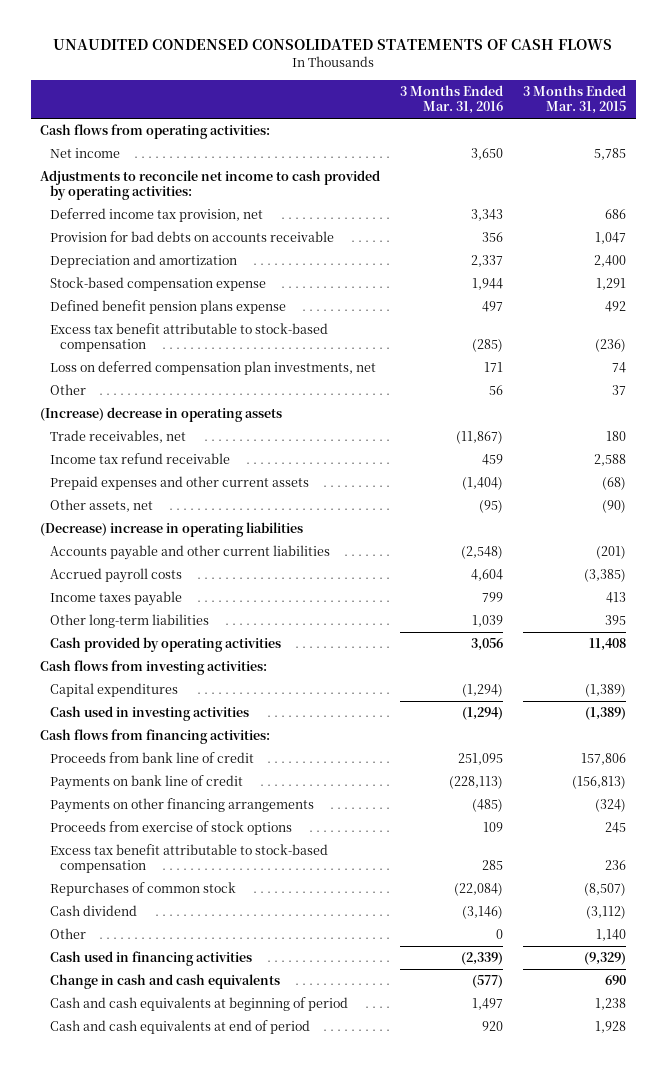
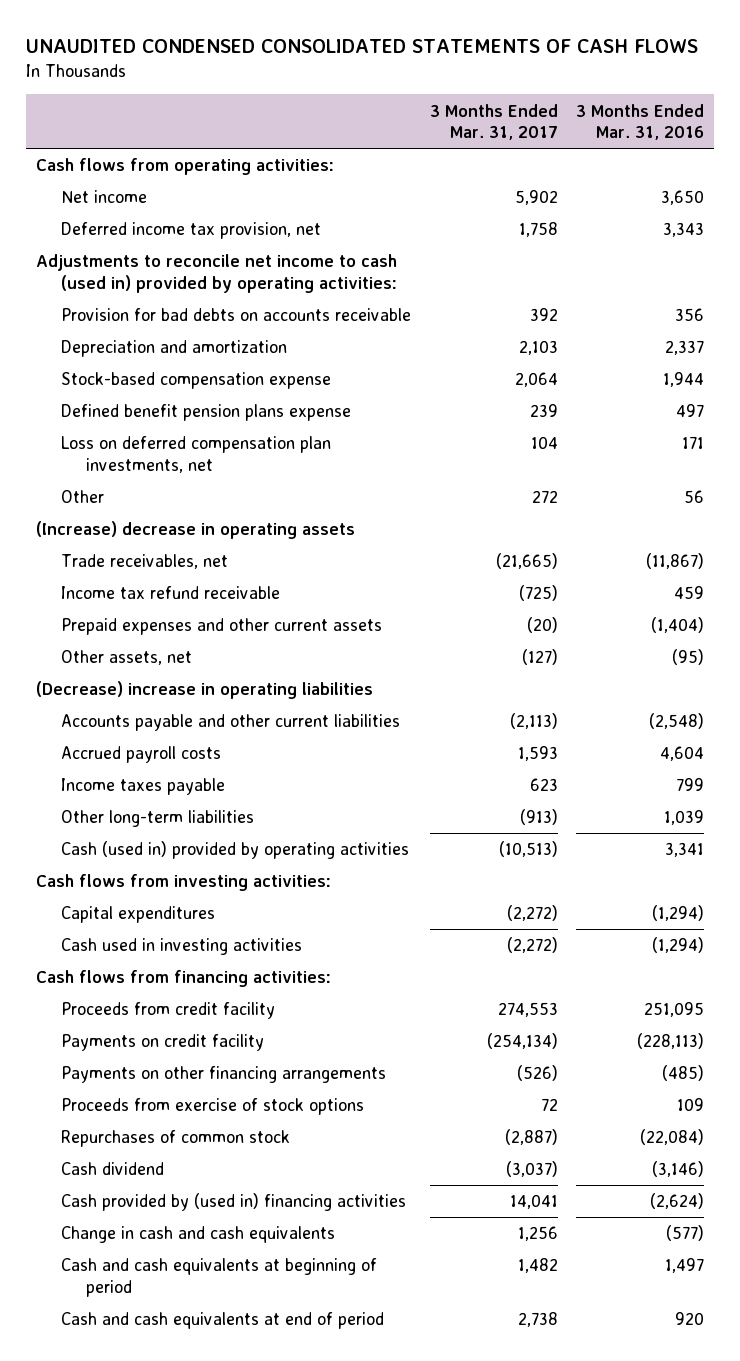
- | 3 Months Ended Mar. 31, 2016 | 3 Months Ended Mar. 31, 2015
+ | 3 Months Ended Mar. 31, 2017 | 3 Months Ended Mar. 31, 2016
- Adjustments to reconcile net income to cash provided by operating activities:
+ Adjustments to reconcile net income to cash (used in) provided by operating activities:
- Excess tax benefit attributable to stock-based compensation | (285) | (236)
- Cash provided by operating activities | 3,056 | 11,408
+ Cash (used in) provided by operating activities | (10,513) | 3,341
- Proceeds from bank line of credit | 251,095 | 157,806
- Payments on bank line of credit | (228,113) | (156,813)
+ Proceeds from credit facility | 274,553 | 251,095
+ Payments on credit facility | (254,134) | (228,113)
- Excess tax benefit attributable to stock-based compensation | 285 | 236
- Other | 0 | 1,140
- Cash used in financing activities | (2,339) | (9,329)
+ Cash provided by (used in) financing activities | 14,041 | (2,624)

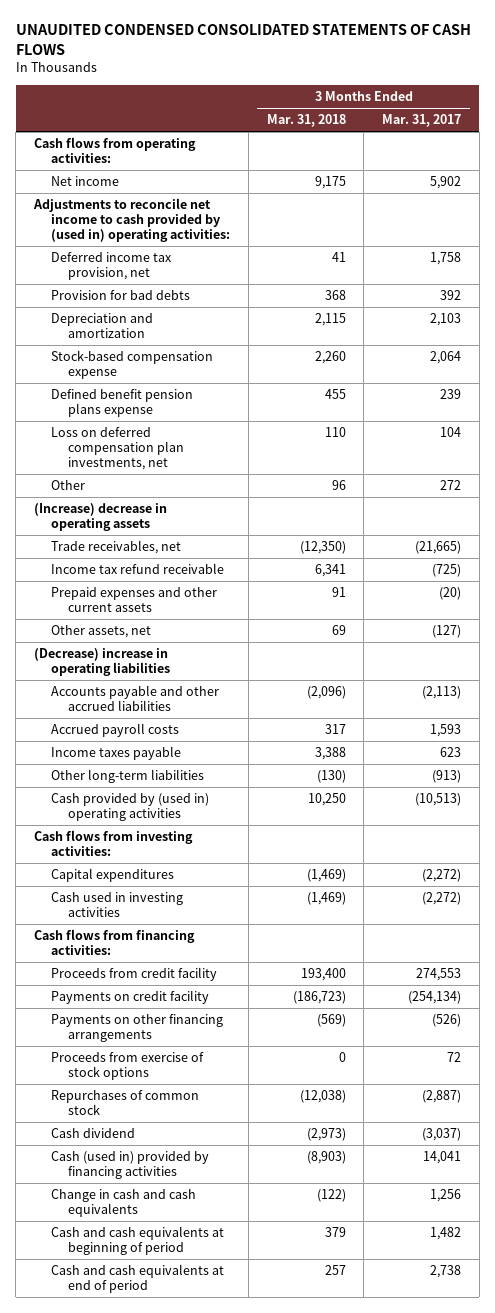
- | 3 Months Ended Mar. 31, 2017 | 3 Months Ended Mar. 31, 2016
+ | 3 Months Ended Mar. 31, 2018 | 3 Months Ended Mar. 31, 2017
+ Adjustments to reconcile net income to cash provided by (used in) operating activities:
- Adjustments to reconcile net income to cash (used in) provided by operating activities:
- Provision for bad debts on accounts receivable | 392 | 356
+ Provision for bad debts | 368 | 392
- Accounts payable and other current liabilities | (2,113) | (2,548)
+ Accounts payable and other accrued liabilities | (2,096) | (2,113)
- Cash (used in) provided by operating activities | (10,513) | 3,341
+ Cash provided by (used in) operating activities | 10,250 | (10,513)
- Cash provided by (used in) financing activities | 14,041 | (2,624)
+ Cash (used in) provided by financing activities | (8,903) | 14,041

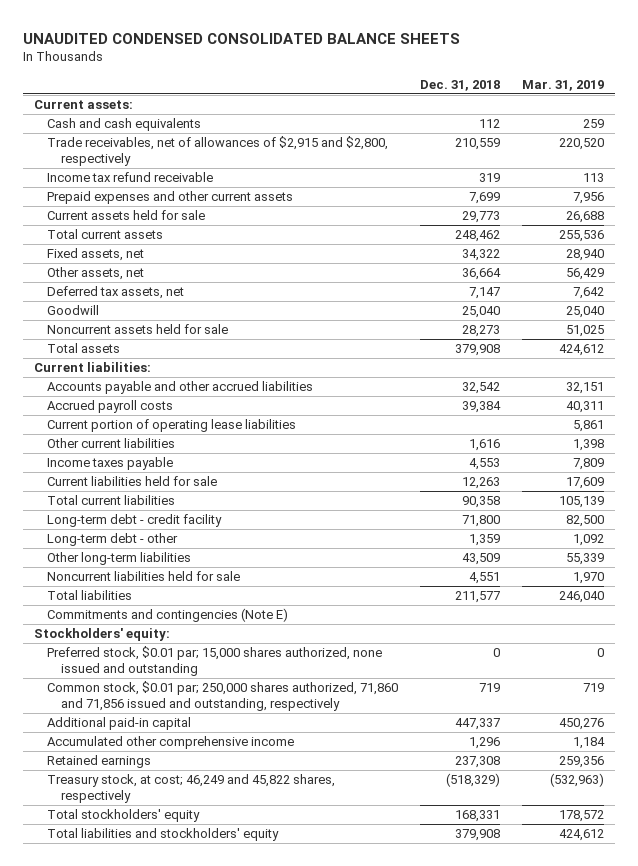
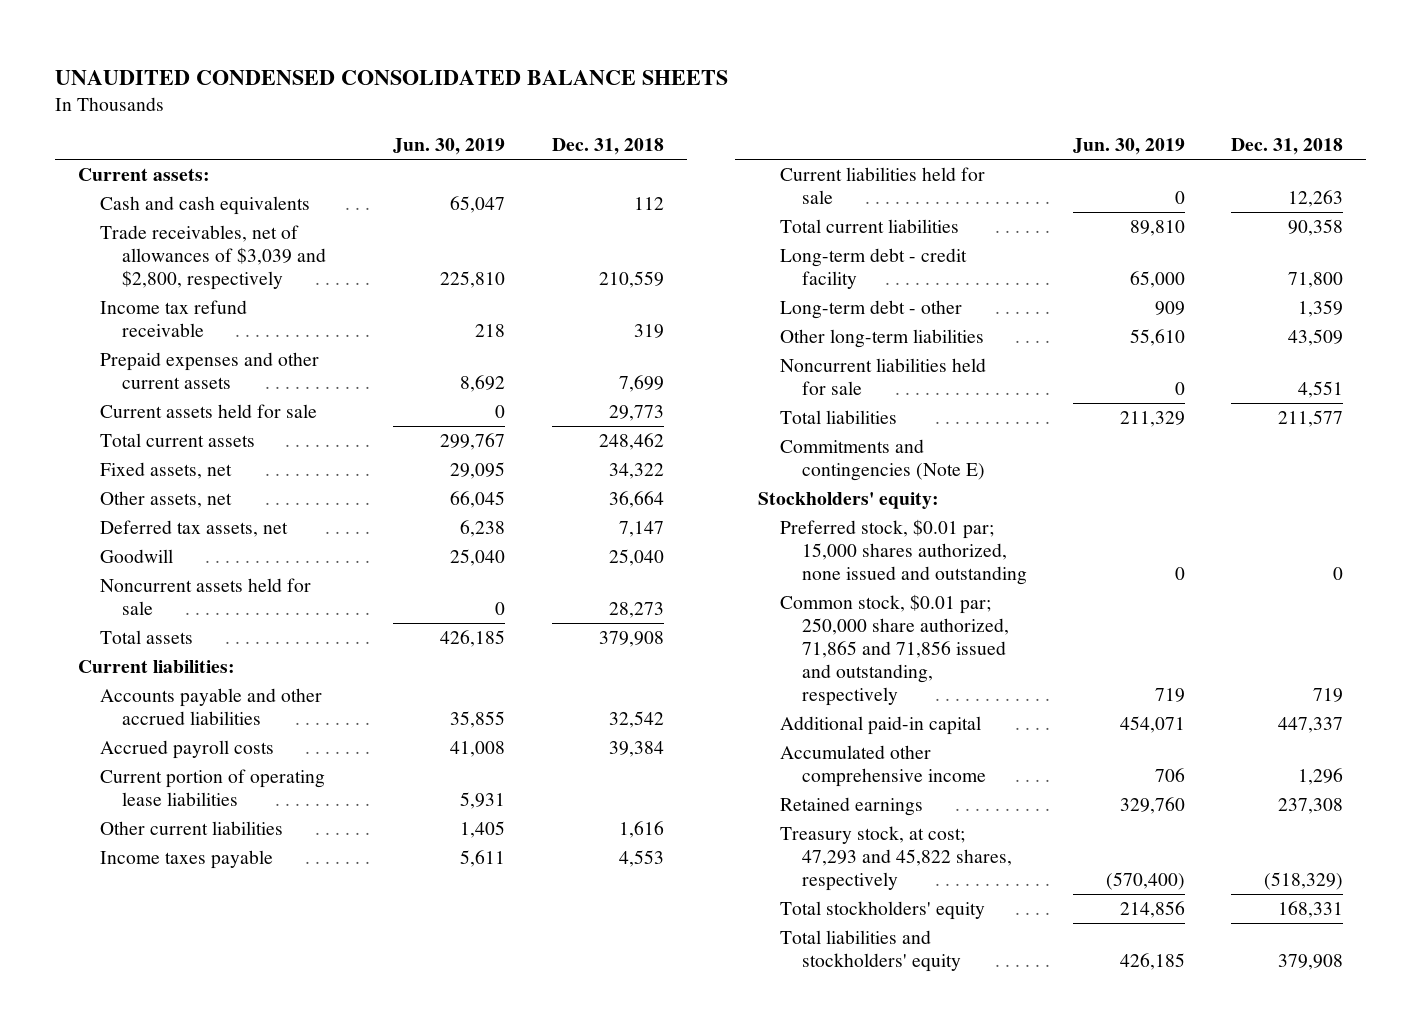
- | Dec. 31, 2018 | Mar. 31, 2019
+ | Jun. 30, 2019 | Dec. 31, 2018
- Trade receivables, net of allowances of $2,915 and $2,800, respectively | 210,559 | 220,520
+ Trade receivables, net of allowances of $3,039 and $2,800, respectively | 225,810 | 210,559
- Common stock, $0.01 par; 250,000 shares authorized, 71,860 and 71,856 issued and outstanding, respectively | 719 | 719
+ Common stock, $0.01 par; 250,000 share authorized, 71,865 and 71,856 issued and outstanding, respectively | 719 | 719
- Treasury stock, at cost; 46,249 and 45,822 shares, respectively | (518,329) | (532,963)
+ Treasury stock, at cost; 47,293 and 45,822 shares, respectively | (570,400) | (518,329)

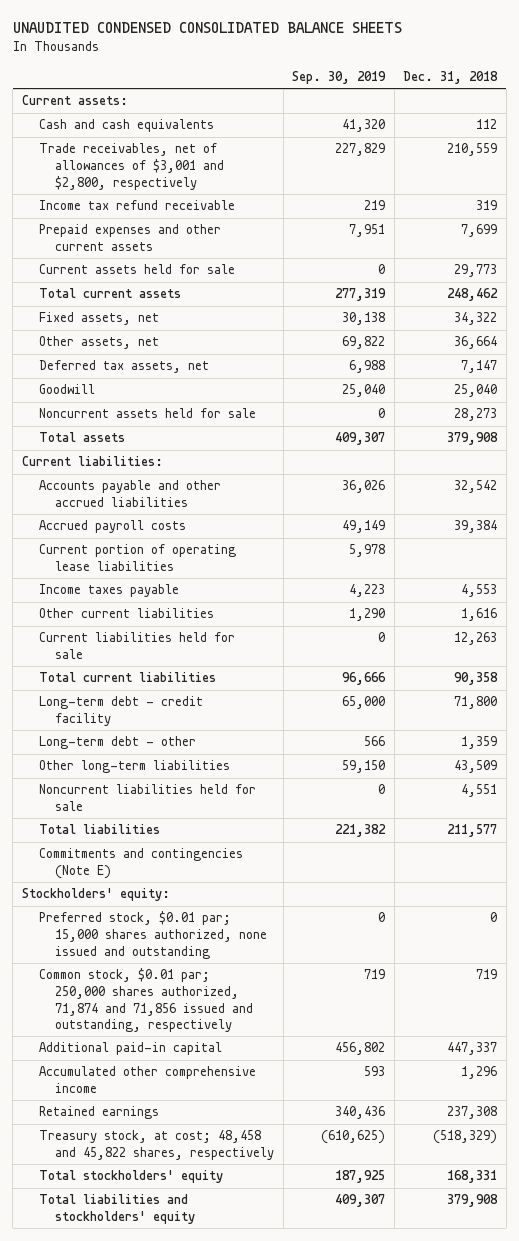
- | Jun. 30, 2019 | Dec. 31, 2018
+ | Sep. 30, 2019 | Dec. 31, 2018
- Trade receivables, net of allowances of $3,039 and $2,800, respectively | 225,810 | 210,559
+ Trade receivables, net of allowances of $3,001 and $2,800, respectively | 227,829 | 210,559
moved down: Other current liabilities | 1,290 | 1,616
- Common stock, $0.01 par; 250,000 share authorized, 71,865 and 71,856 issued and outstanding, respectively | 719 | 719
+ Common stock, $0.01 par; 250,000 shares authorized, 71,874 and 71,856 issued and outstanding, respectively | 719 | 719
- Treasury stock, at cost; 47,293 and 45,822 shares, respectively | (570,400) | (518,329)
+ Treasury stock, at cost; 48,458 and 45,822 shares, respectively | (610,625) | (518,329)

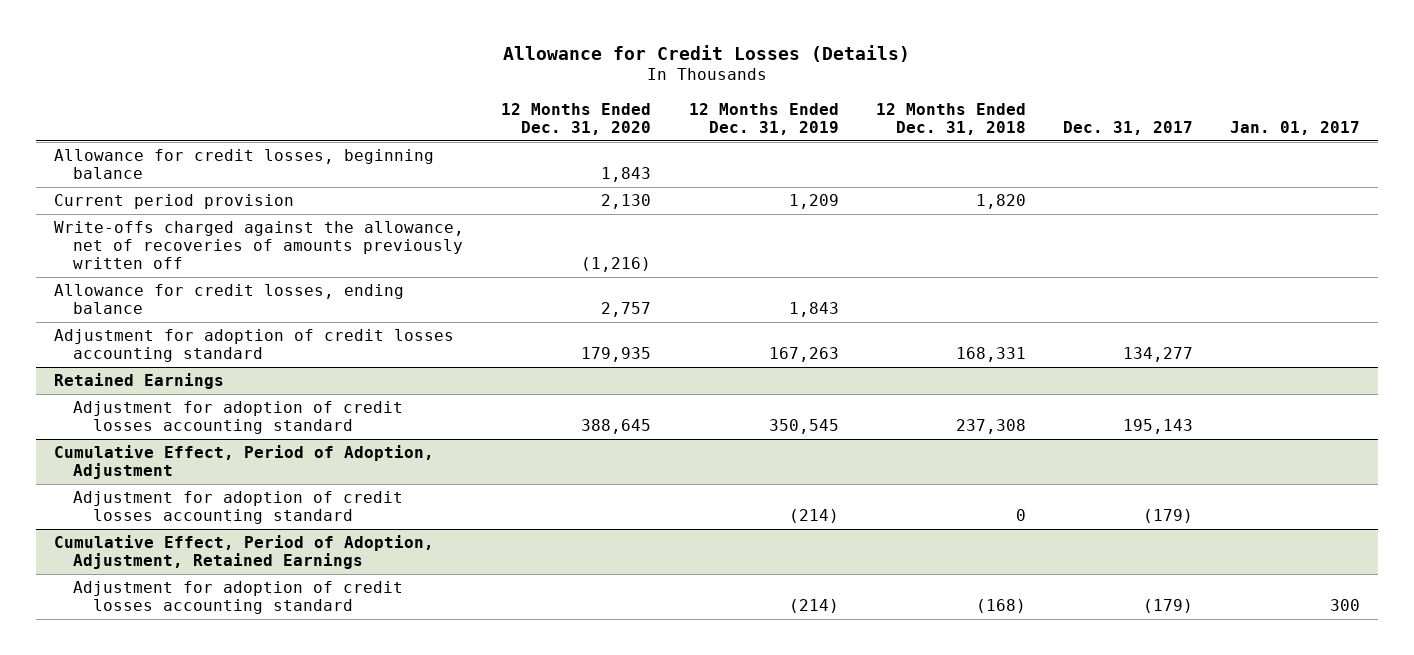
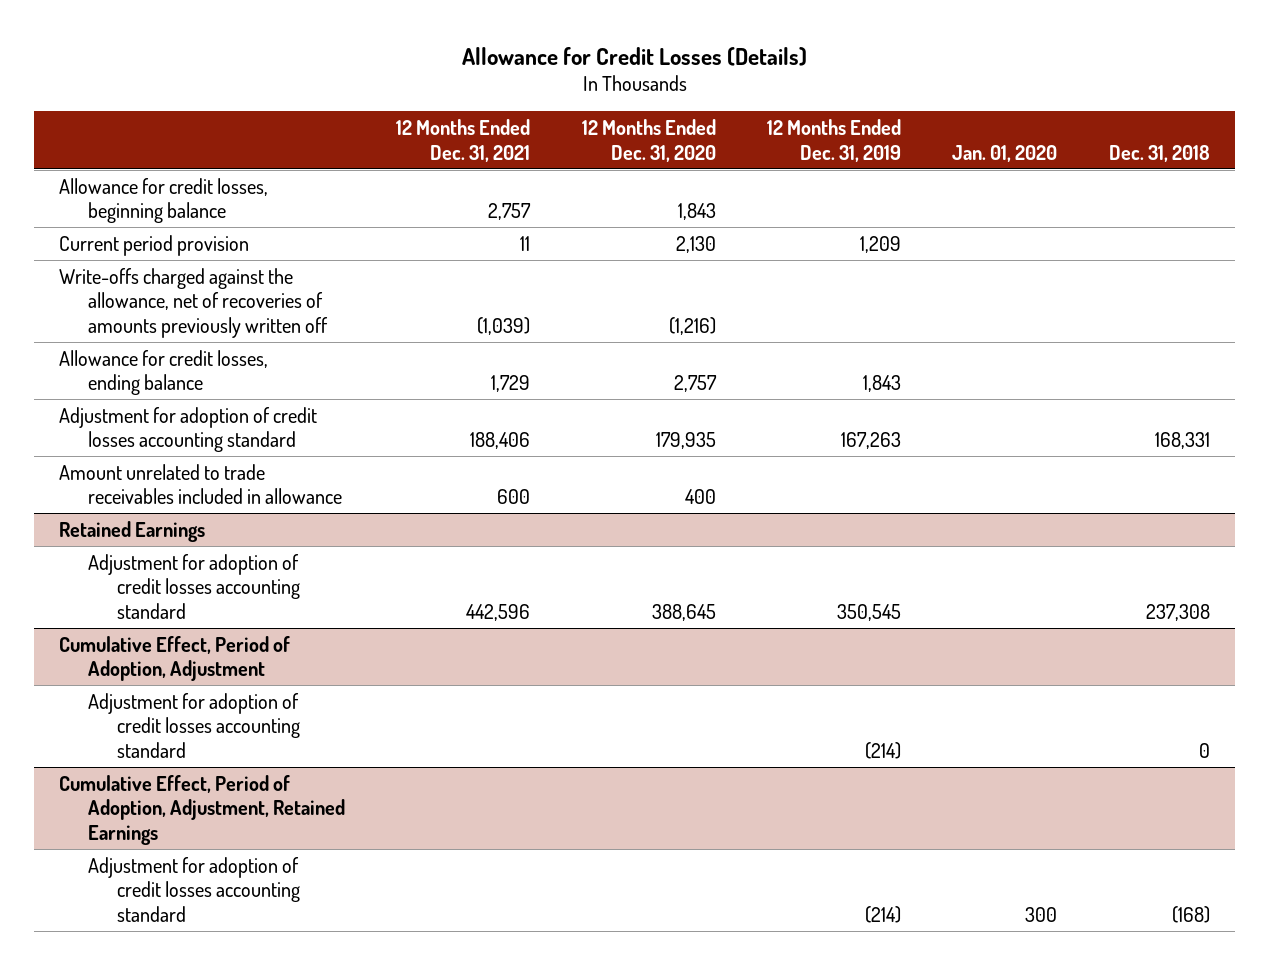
- | 12 Months Ended Dec. 31, 2020 | 12 Months Ended Dec. 31, 2019 | 12 Months Ended Dec. 31, 2018 | Dec. 31, 2017 | Jan. 01, 2017
+ | 12 Months Ended Dec. 31, 2021 | 12 Months Ended Dec. 31, 2020 | 12 Months Ended Dec. 31, 2019 | Jan. 01, 2020 | Dec. 31, 2018
+ Amount unrelated to trade receivables included in allowance | 600 | 400 | | |

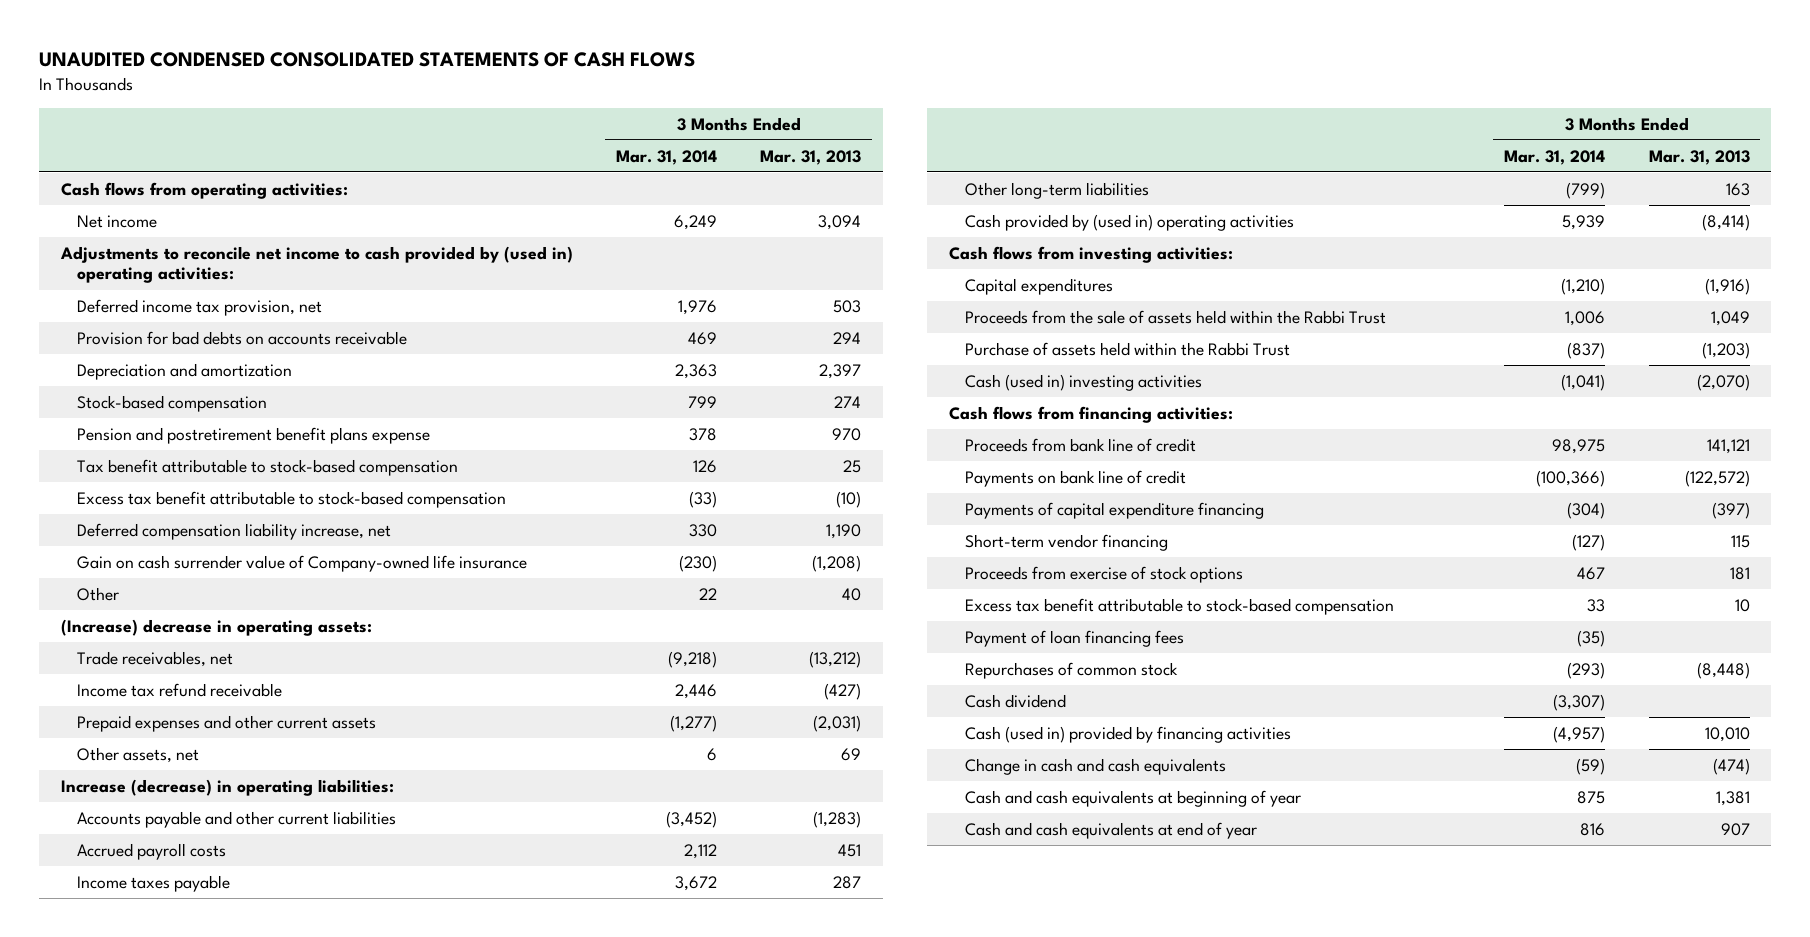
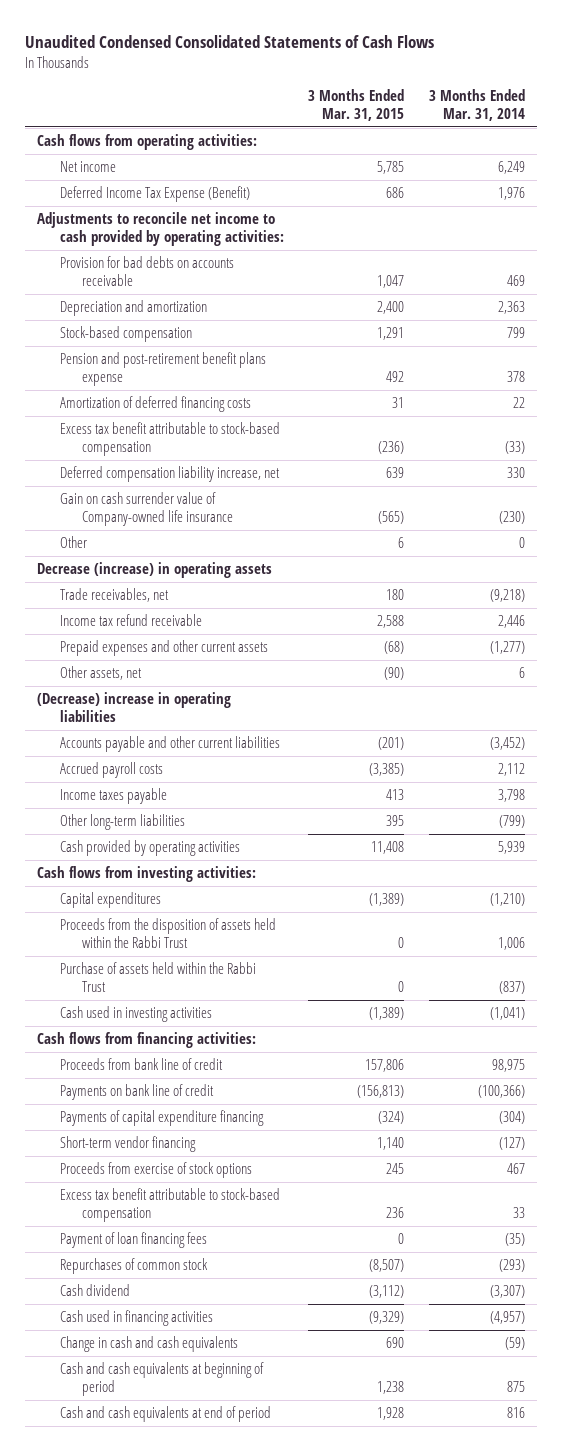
- UNAUDITED CONDENSED CONSOLIDATED STATEMENTS OF CASH FLOWS
+ Unaudited Condensed Consolidated Statements of Cash Flows
- | 3 Months Ended Mar. 31, 2014 | 3 Months Ended Mar. 31, 2013
+ | 3 Months Ended Mar. 31, 2015 | 3 Months Ended Mar. 31, 2014
- Adjustments to reconcile net income to cash provided by (used in) operating activities:
- Deferred income tax provision, net | 1,976 | 503
+ Deferred Income Tax Expense (Benefit) | 686 | 1,976
+ Adjustments to reconcile net income to cash provided by operating activities:
- Pension and postretirement benefit plans expense | 378 | 970
- Tax benefit attributable to stock-based compensation | 126 | 25
+ Pension and post-retirement benefit plans expense | 492 | 378
+ Amortization of deferred financing costs | 31 | 22
- Other | 22 | 40
- (Increase) decrease in operating assets:
+ Other | 6 | 0
+ Decrease (increase) in operating assets
- Increase (decrease) in operating liabilities:
+ (Decrease) increase in operating liabilities
- Income taxes payable | 3,672 | 287
+ Income taxes payable | 413 | 3,798
- Cash provided by (used in) operating activities | 5,939 | (8,414)
+ Cash provided by operating activities | 11,408 | 5,939
- Proceeds from the sale of assets held within the Rabbi Trust | 1,006 | 1,049
+ Proceeds from the disposition of assets held within the Rabbi Trust | 0 | 1,006
- Cash (used in) investing activities | (1,041) | (2,070)
+ Cash used in investing activities | (1,389) | (1,041)
- Cash (used in) provided by financing activities | (4,957) | 10,010
+ Cash used in financing activities | (9,329) | (4,957)
- Cash and cash equivalents at beginning of year | 875 | 1,381
- Cash and cash equivalents at end of year | 816 | 907
+ Cash and cash equivalents at beginning of period | 1,238 | 875
+ Cash and cash equivalents at end of period | 1,928 | 816

